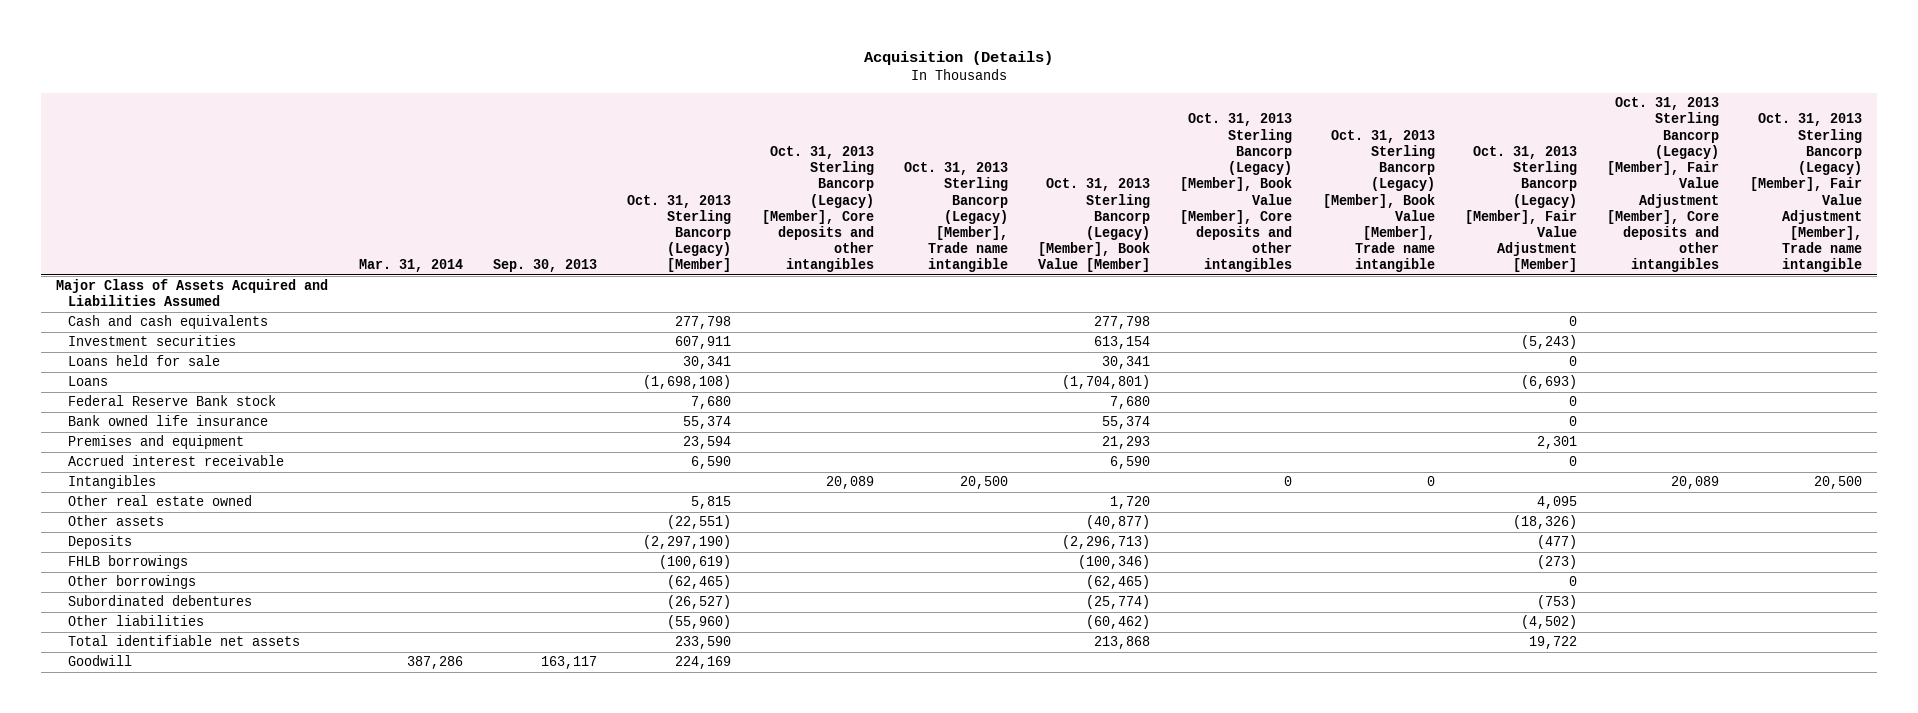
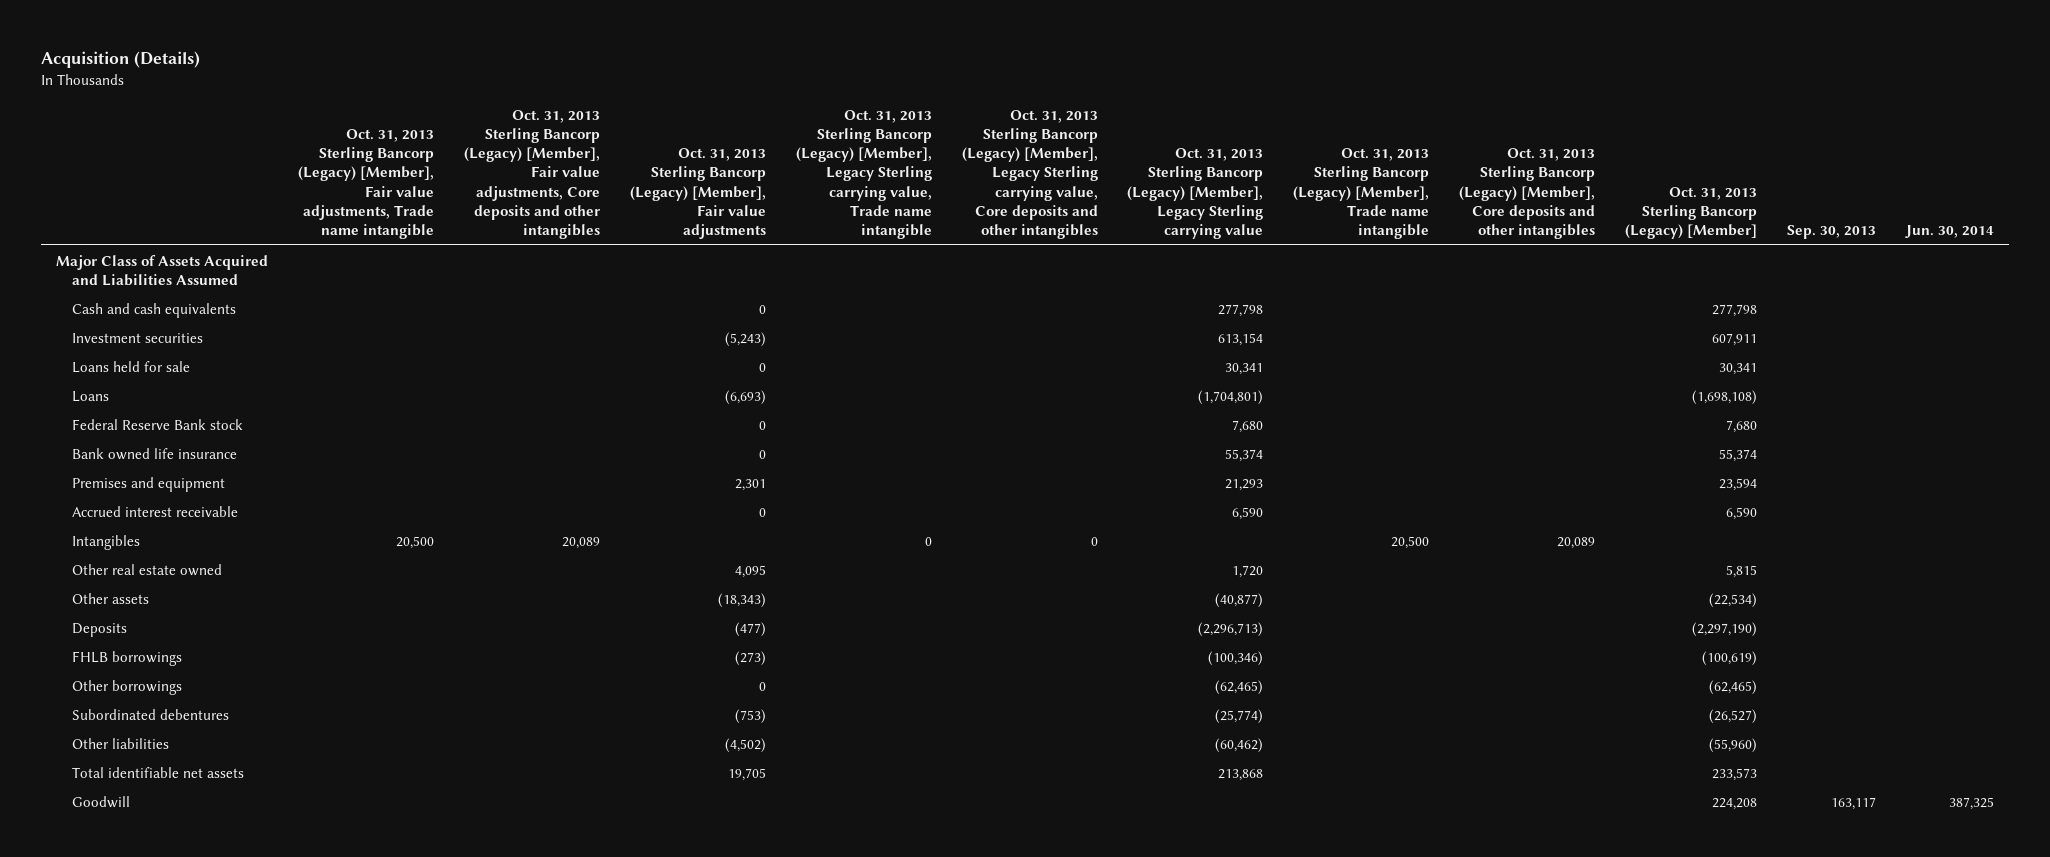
- | Mar. 31, 2014 | Sep. 30, 2013 | Oct. 31, 2013 Sterling Bancorp (Legacy) [Member] | Oct. 31, 2013 Sterling Bancorp (Legacy) [Member], Core deposits and other intangibles | Oct. 31, 2013 Sterling Bancorp (Legacy) [Member], Trade name intangible | Oct. 31, 2013 Sterling Bancorp (Legacy) [Member], Book Value [Member] | Oct. 31, 2013 Sterling Bancorp (Legacy) [Member], Book Value [Member], Core deposits and other intangibles | Oct. 31, 2013 Sterling Bancorp (Legacy) [Member], Book Value [Member], Trade name intangible | Oct. 31, 2013 Sterling Bancorp (Legacy) [Member], Fair Value Adjustment [Member] | Oct. 31, 2013 Sterling Bancorp (Legacy) [Member], Fair Value Adjustment [Member], Core deposits and other intangibles | Oct. 31, 2013 Sterling Bancorp (Legacy) [Member], Fair Value Adjustment [Member], Trade name intangible
+ | Oct. 31, 2013 Sterling Bancorp (Legacy) [Member], Fair value adjustments, Trade name intangible | Oct. 31, 2013 Sterling Bancorp (Legacy) [Member], Fair value adjustments, Core deposits and other intangibles | Oct. 31, 2013 Sterling Bancorp (Legacy) [Member], Fair value adjustments | Oct. 31, 2013 Sterling Bancorp (Legacy) [Member], Legacy Sterling carrying value, Trade name intangible | Oct. 31, 2013 Sterling Bancorp (Legacy) [Member], Legacy Sterling carrying value, Core deposits and other intangibles | Oct. 31, 2013 Sterling Bancorp (Legacy) [Member], Legacy Sterling carrying value | Oct. 31, 2013 Sterling Bancorp (Legacy) [Member], Trade name intangible | Oct. 31, 2013 Sterling Bancorp (Legacy) [Member], Core deposits and other intangibles | Oct. 31, 2013 Sterling Bancorp (Legacy) [Member] | Sep. 30, 2013 | Jun. 30, 2014
- Other assets | | | (22,551) | | | (40,877) | | | (18,326) | |
+ Other assets | | | (18,343) | | | (40,877) | | | (22,534) | |
- Total identifiable net assets | | | 233,590 | | | 213,868 | | | 19,722 | |
- Goodwill | 387,286 | 163,117 | 224,169 | | | | | | | |
+ Total identifiable net assets | | | 19,705 | | | 213,868 | | | 233,573 | |
+ Goodwill | | | | | | | | | 224,208 | 163,117 | 387,325

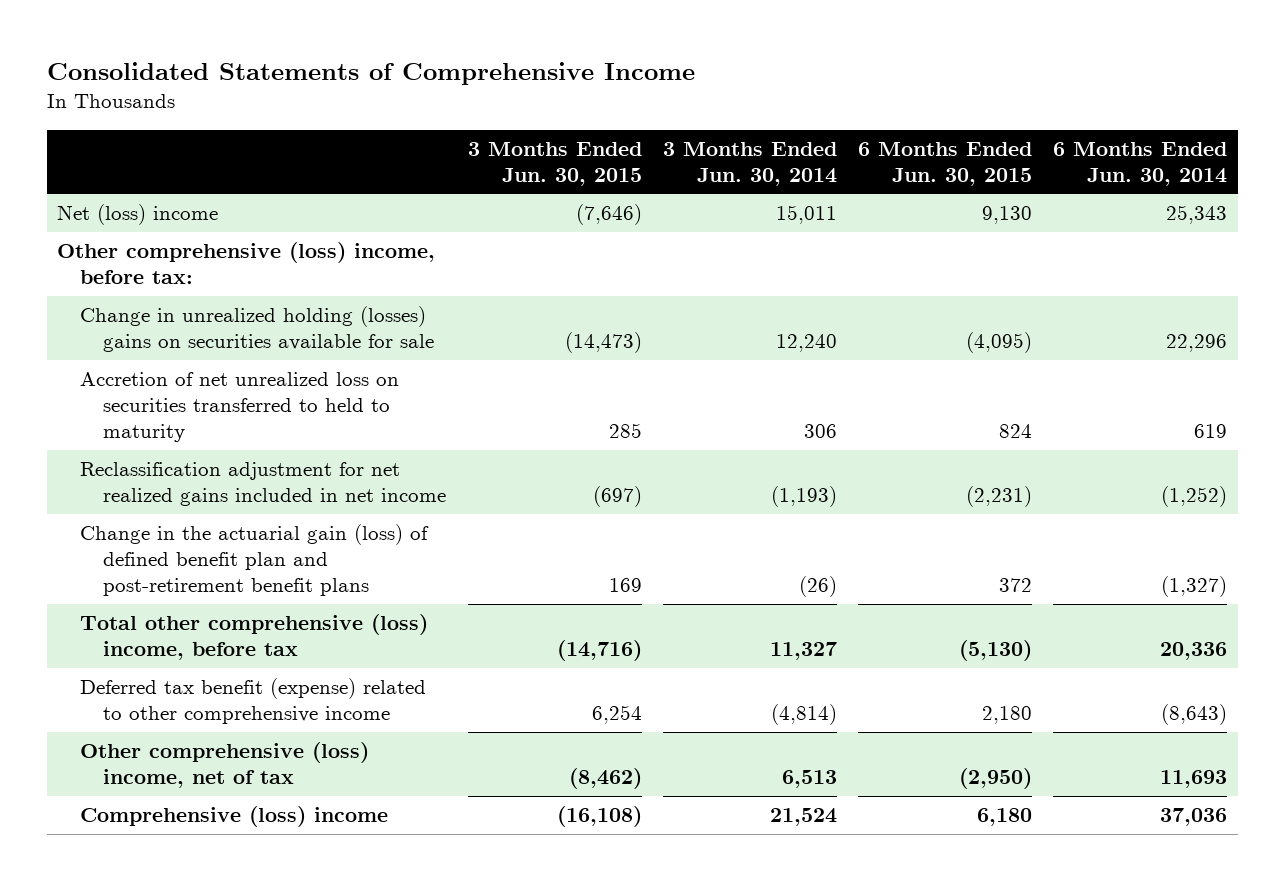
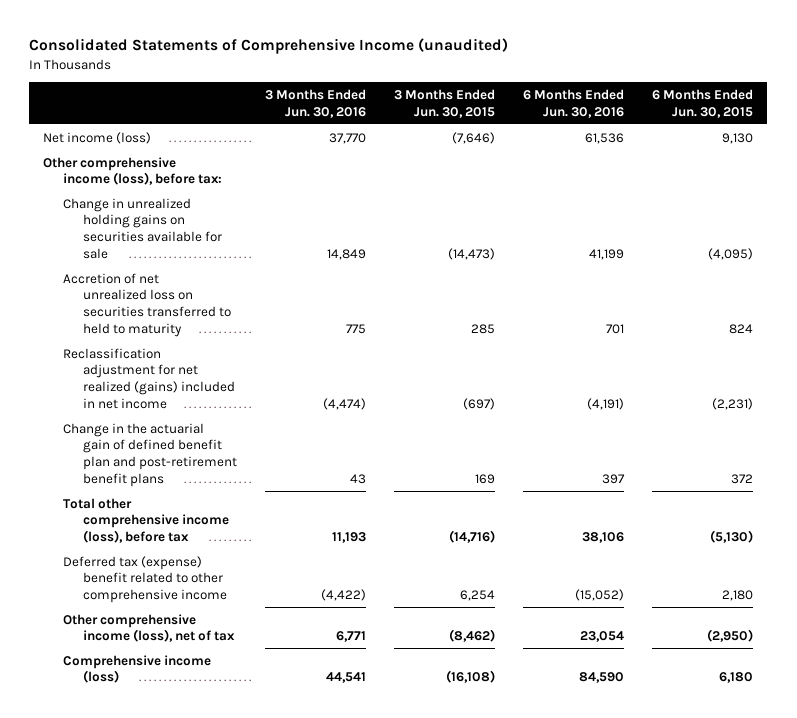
- Consolidated Statements of Comprehensive Income
+ Consolidated Statements of Comprehensive Income (unaudited)
- | 3 Months Ended Jun. 30, 2015 | 3 Months Ended Jun. 30, 2014 | 6 Months Ended Jun. 30, 2015 | 6 Months Ended Jun. 30, 2014
+ | 3 Months Ended Jun. 30, 2016 | 3 Months Ended Jun. 30, 2015 | 6 Months Ended Jun. 30, 2016 | 6 Months Ended Jun. 30, 2015
- Net (loss) income | (7,646) | 15,011 | 9,130 | 25,343
- Other comprehensive (loss) income, before tax:
- Change in unrealized holding (losses) gains on securities available for sale | (14,473) | 12,240 | (4,095) | 22,296
+ Net income (loss) | 37,770 | (7,646) | 61,536 | 9,130
+ Other comprehensive income (loss), before tax:
+ Change in unrealized holding gains on securities available for sale | 14,849 | (14,473) | 41,199 | (4,095)
- Reclassification adjustment for net realized gains included in net income | (697) | (1,193) | (2,231) | (1,252)
- Change in the actuarial gain (loss) of defined benefit plan and post-retirement benefit plans | 169 | (26) | 372 | (1,327)
- Total other comprehensive (loss) income, before tax | (14,716) | 11,327 | (5,130) | 20,336
- Deferred tax benefit (expense) related to other comprehensive income | 6,254 | (4,814) | 2,180 | (8,643)
- Other comprehensive (loss) income, net of tax | (8,462) | 6,513 | (2,950) | 11,693
- Comprehensive (loss) income | (16,108) | 21,524 | 6,180 | 37,036
+ Reclassification adjustment for net realized (gains) included in net income | (4,474) | (697) | (4,191) | (2,231)
+ Change in the actuarial gain of defined benefit plan and post-retirement benefit plans | 43 | 169 | 397 | 372
+ Total other comprehensive income (loss), before tax | 11,193 | (14,716) | 38,106 | (5,130)
+ Deferred tax (expense) benefit related to other comprehensive income | (4,422) | 6,254 | (15,052) | 2,180
+ Other comprehensive income (loss), net of tax | 6,771 | (8,462) | 23,054 | (2,950)
+ Comprehensive income (loss) | 44,541 | (16,108) | 84,590 | 6,180

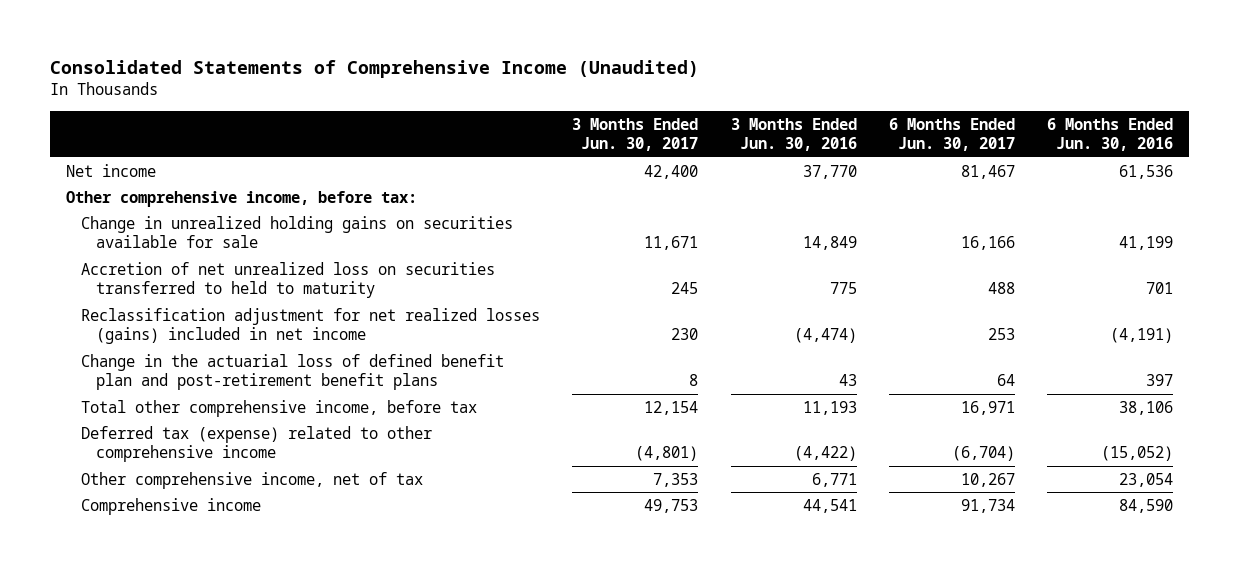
- Consolidated Statements of Comprehensive Income (unaudited)
+ Consolidated Statements of Comprehensive Income (Unaudited)
- | 3 Months Ended Jun. 30, 2016 | 3 Months Ended Jun. 30, 2015 | 6 Months Ended Jun. 30, 2016 | 6 Months Ended Jun. 30, 2015
+ | 3 Months Ended Jun. 30, 2017 | 3 Months Ended Jun. 30, 2016 | 6 Months Ended Jun. 30, 2017 | 6 Months Ended Jun. 30, 2016
- Net income (loss) | 37,770 | (7,646) | 61,536 | 9,130
- Other comprehensive income (loss), before tax:
+ Net income | 42,400 | 37,770 | 81,467 | 61,536
+ Other comprehensive income, before tax:
- Reclassification adjustment for net realized (gains) included in net income | (4,474) | (697) | (4,191) | (2,231)
- Change in the actuarial gain of defined benefit plan and post-retirement benefit plans | 43 | 169 | 397 | 372
- Total other comprehensive income (loss), before tax | 11,193 | (14,716) | 38,106 | (5,130)
- Deferred tax (expense) benefit related to other comprehensive income | (4,422) | 6,254 | (15,052) | 2,180
- Other comprehensive income (loss), net of tax | 6,771 | (8,462) | 23,054 | (2,950)
- Comprehensive income (loss) | 44,541 | (16,108) | 84,590 | 6,180
+ Reclassification adjustment for net realized losses (gains) included in net income | 230 | (4,474) | 253 | (4,191)
+ Change in the actuarial loss of defined benefit plan and post-retirement benefit plans | 8 | 43 | 64 | 397
+ Total other comprehensive income, before tax | 12,154 | 11,193 | 16,971 | 38,106
+ Deferred tax (expense) related to other comprehensive income | (4,801) | (4,422) | (6,704) | (15,052)
+ Other comprehensive income, net of tax | 7,353 | 6,771 | 10,267 | 23,054
+ Comprehensive income | 49,753 | 44,541 | 91,734 | 84,590

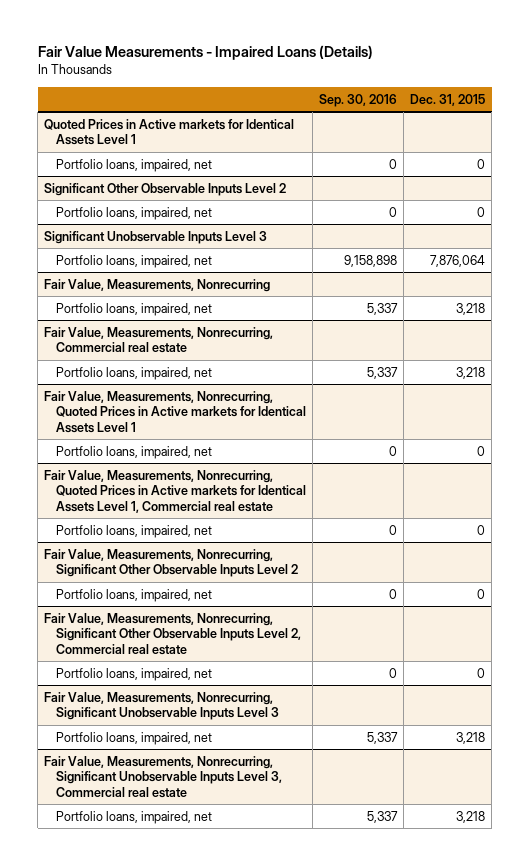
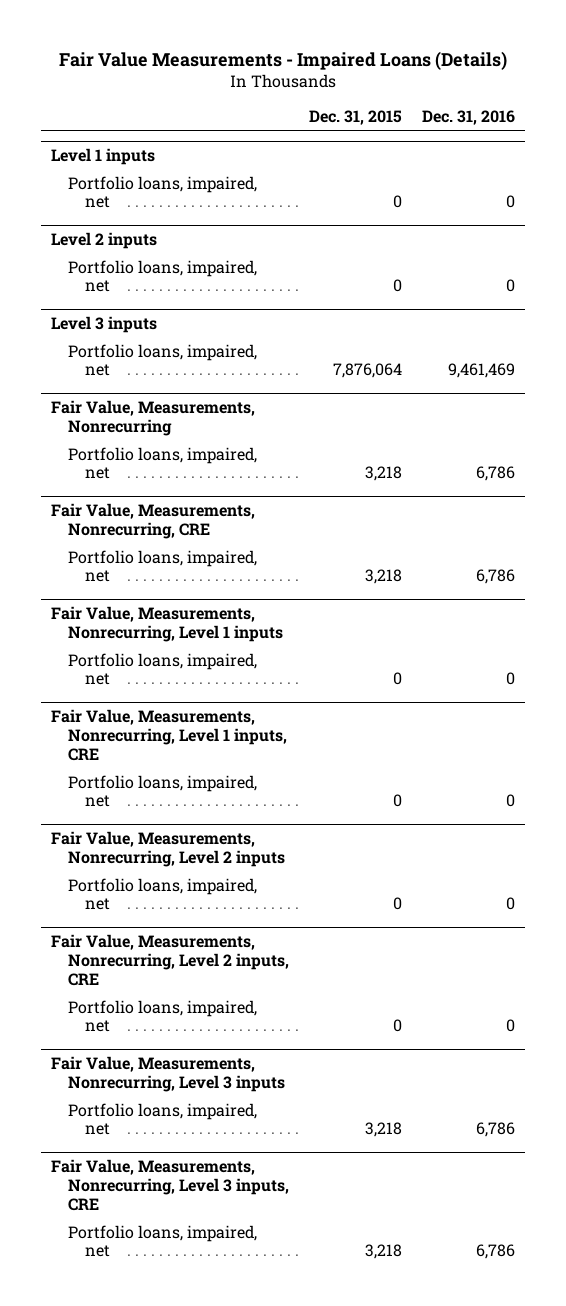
- | Sep. 30, 2016 | Dec. 31, 2015
+ | Dec. 31, 2015 | Dec. 31, 2016
- Quoted Prices in Active markets for Identical Assets Level 1
+ Level 1 inputs
- Significant Other Observable Inputs Level 2
+ Level 2 inputs
- Significant Unobservable Inputs Level 3
+ Level 3 inputs
- Fair Value, Measurements, Nonrecurring, Commercial real estate
+ Fair Value, Measurements, Nonrecurring, CRE
- Fair Value, Measurements, Nonrecurring, Quoted Prices in Active markets for Identical Assets Level 1
+ Fair Value, Measurements, Nonrecurring, Level 1 inputs
- Fair Value, Measurements, Nonrecurring, Quoted Prices in Active markets for Identical Assets Level 1, Commercial real estate
+ Fair Value, Measurements, Nonrecurring, Level 1 inputs, CRE
- Fair Value, Measurements, Nonrecurring, Significant Other Observable Inputs Level 2
+ Fair Value, Measurements, Nonrecurring, Level 2 inputs
- Fair Value, Measurements, Nonrecurring, Significant Other Observable Inputs Level 2, Commercial real estate
+ Fair Value, Measurements, Nonrecurring, Level 2 inputs, CRE
- Fair Value, Measurements, Nonrecurring, Significant Unobservable Inputs Level 3
+ Fair Value, Measurements, Nonrecurring, Level 3 inputs
- Fair Value, Measurements, Nonrecurring, Significant Unobservable Inputs Level 3, Commercial real estate
+ Fair Value, Measurements, Nonrecurring, Level 3 inputs, CRE

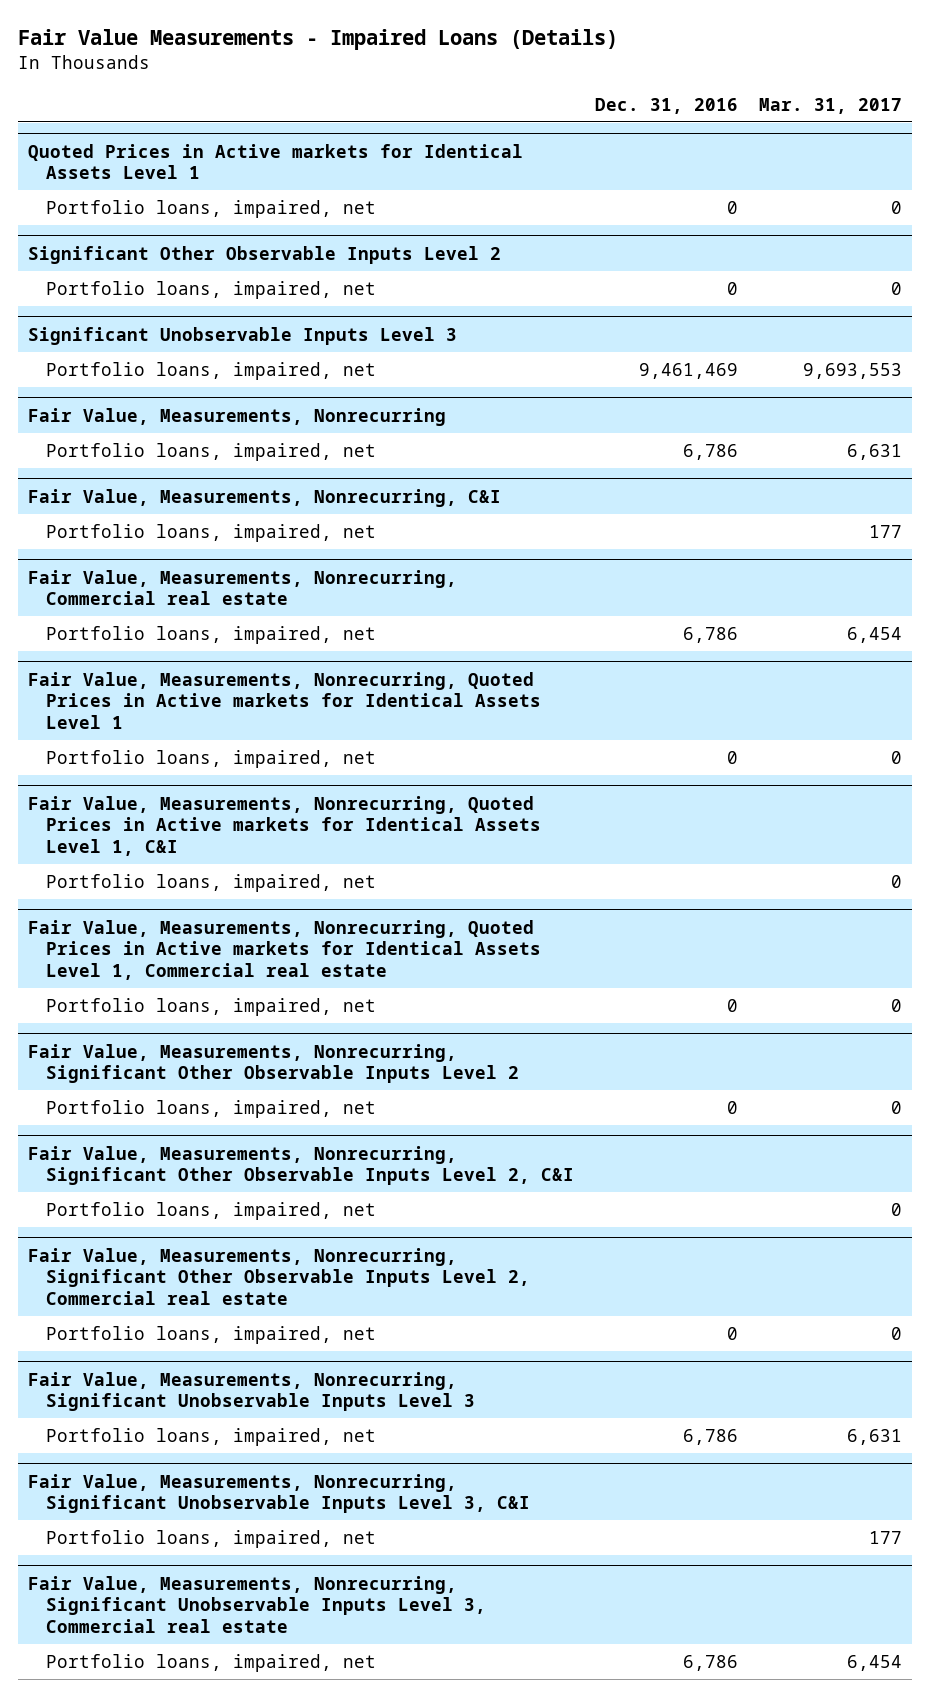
- | Dec. 31, 2015 | Dec. 31, 2016
+ | Dec. 31, 2016 | Mar. 31, 2017
- Level 1 inputs
+ Quoted Prices in Active markets for Identical Assets Level 1
- Level 2 inputs
+ Significant Other Observable Inputs Level 2
- Level 3 inputs
+ Significant Unobservable Inputs Level 3
- Fair Value, Measurements, Nonrecurring, CRE
+ Fair Value, Measurements, Nonrecurring, C&I
+ Portfolio loans, impaired, net | | 177
+ Fair Value, Measurements, Nonrecurring, Commercial real estate
- Fair Value, Measurements, Nonrecurring, Level 1 inputs
+ Fair Value, Measurements, Nonrecurring, Quoted Prices in Active markets for Identical Assets Level 1
- Fair Value, Measurements, Nonrecurring, Level 1 inputs, CRE
+ Fair Value, Measurements, Nonrecurring, Quoted Prices in Active markets for Identical Assets Level 1, C&I
+ Portfolio loans, impaired, net | | 0
+ Fair Value, Measurements, Nonrecurring, Quoted Prices in Active markets for Identical Assets Level 1, Commercial real estate
- Fair Value, Measurements, Nonrecurring, Level 2 inputs
+ Fair Value, Measurements, Nonrecurring, Significant Other Observable Inputs Level 2
- Fair Value, Measurements, Nonrecurring, Level 2 inputs, CRE
+ Fair Value, Measurements, Nonrecurring, Significant Other Observable Inputs Level 2, C&I
+ Portfolio loans, impaired, net | | 0
+ Fair Value, Measurements, Nonrecurring, Significant Other Observable Inputs Level 2, Commercial real estate
- Fair Value, Measurements, Nonrecurring, Level 3 inputs
+ Fair Value, Measurements, Nonrecurring, Significant Unobservable Inputs Level 3
- Fair Value, Measurements, Nonrecurring, Level 3 inputs, CRE
+ Fair Value, Measurements, Nonrecurring, Significant Unobservable Inputs Level 3, C&I
+ Portfolio loans, impaired, net | | 177
+ Fair Value, Measurements, Nonrecurring, Significant Unobservable Inputs Level 3, Commercial real estate

